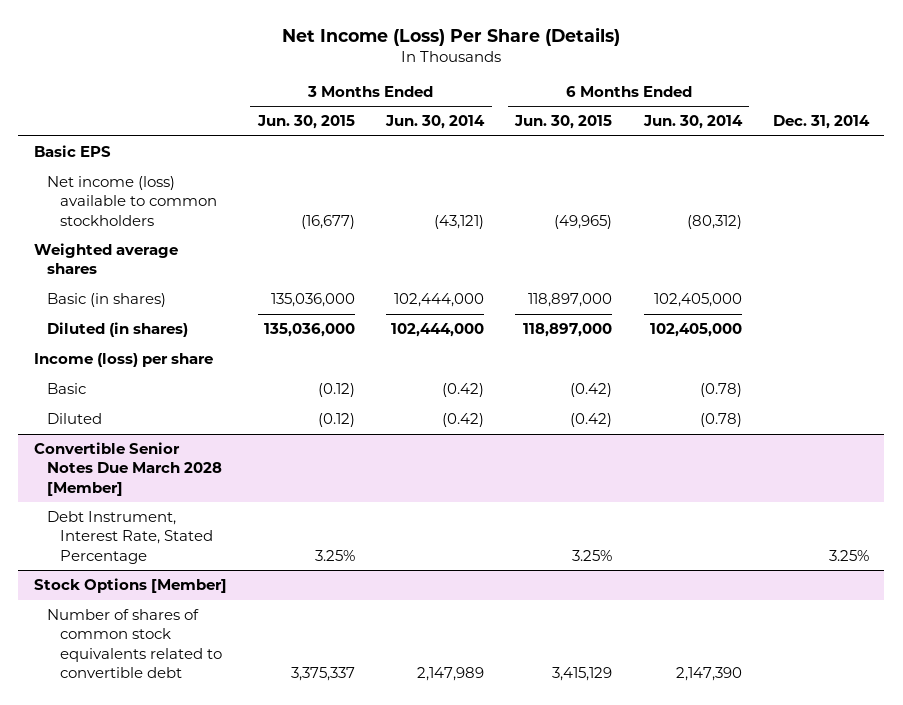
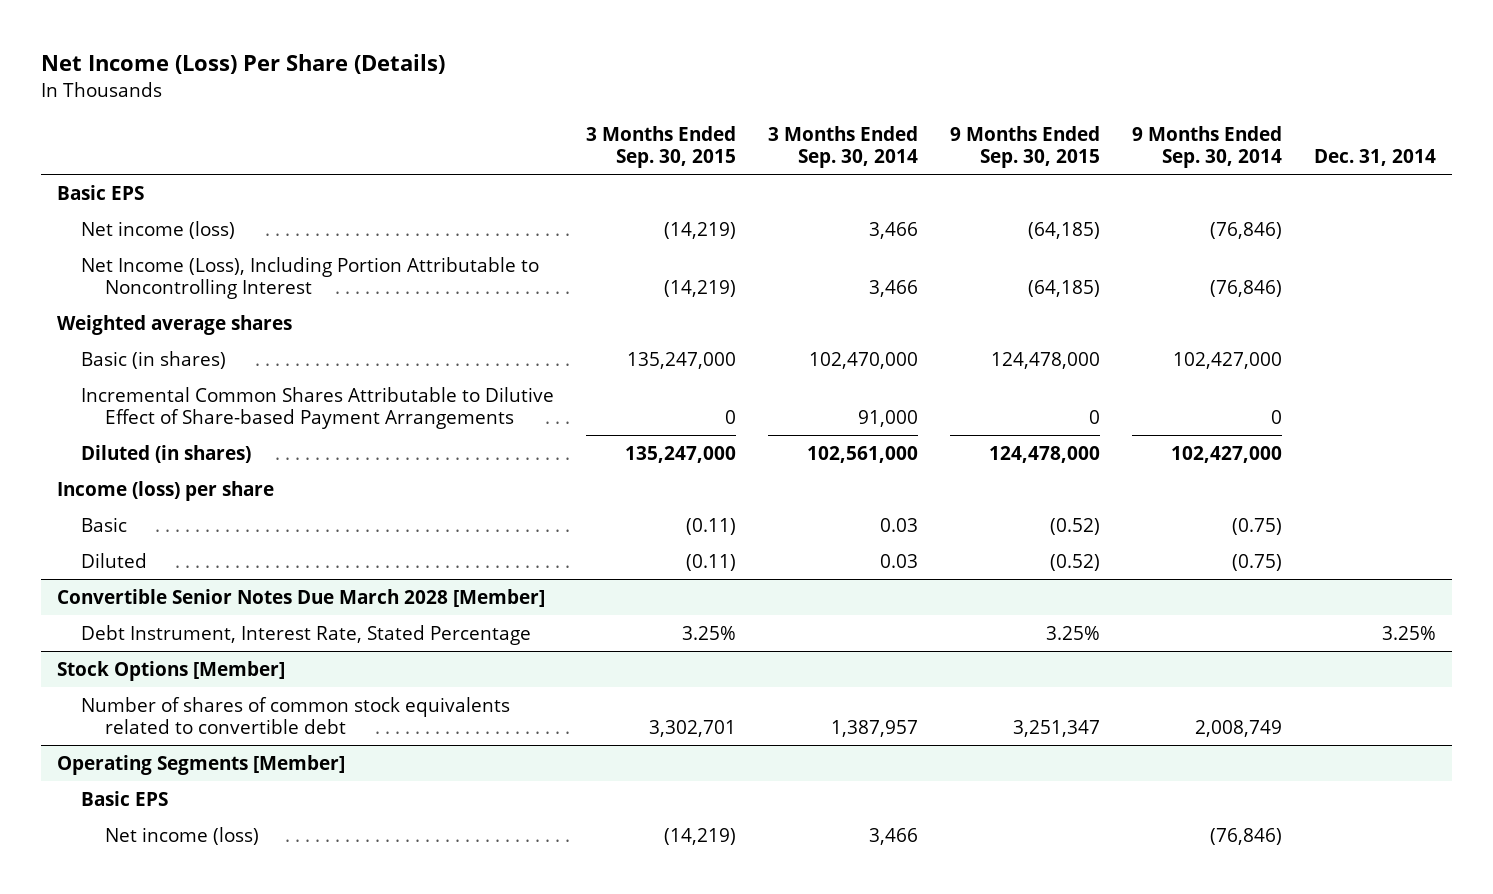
- | 3 Months Ended Jun. 30, 2015 | 3 Months Ended Jun. 30, 2014 | 6 Months Ended Jun. 30, 2015 | 6 Months Ended Jun. 30, 2014 | Dec. 31, 2014
+ | 3 Months Ended Sep. 30, 2015 | 3 Months Ended Sep. 30, 2014 | 9 Months Ended Sep. 30, 2015 | 9 Months Ended Sep. 30, 2014 | Dec. 31, 2014
- Net income (loss) available to common stockholders | (16,677) | (43,121) | (49,965) | (80,312) |
+ Net income (loss) | (14,219) | 3,466 | (64,185) | (76,846) |
+ Net Income (Loss), Including Portion Attributable to Noncontrolling Interest | (14,219) | 3,466 | (64,185) | (76,846) |
+ Incremental Common Shares Attributable to Dilutive Effect of Share-based Payment Arrangements | 0 | 91,000 | 0 | 0 |
+ Operating Segments [Member]
+ Basic EPS
+ Net income (loss) | (14,219) | 3,466 | | (76,846) |

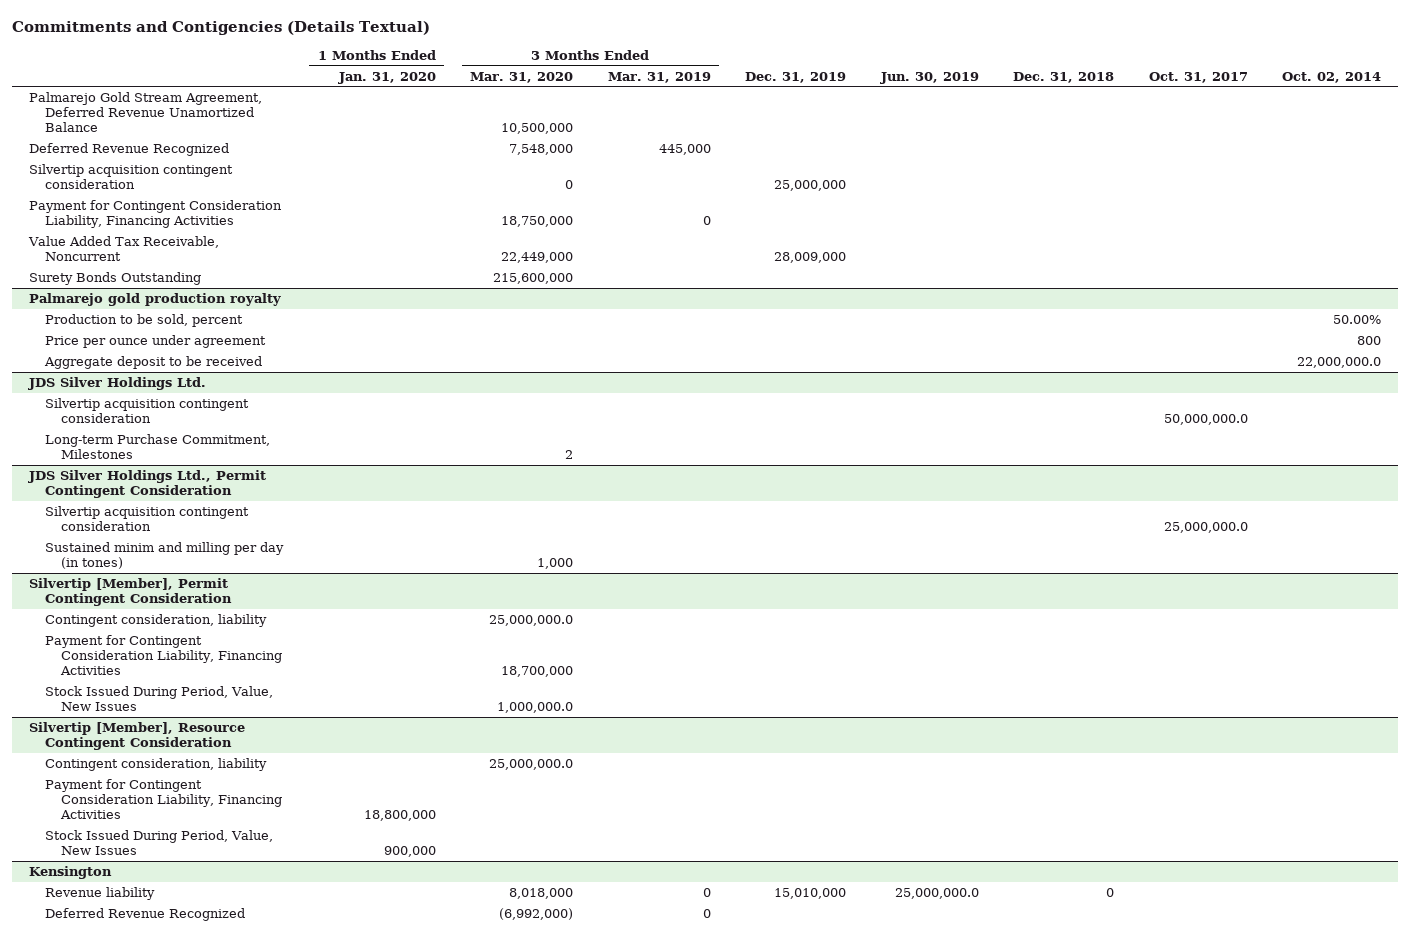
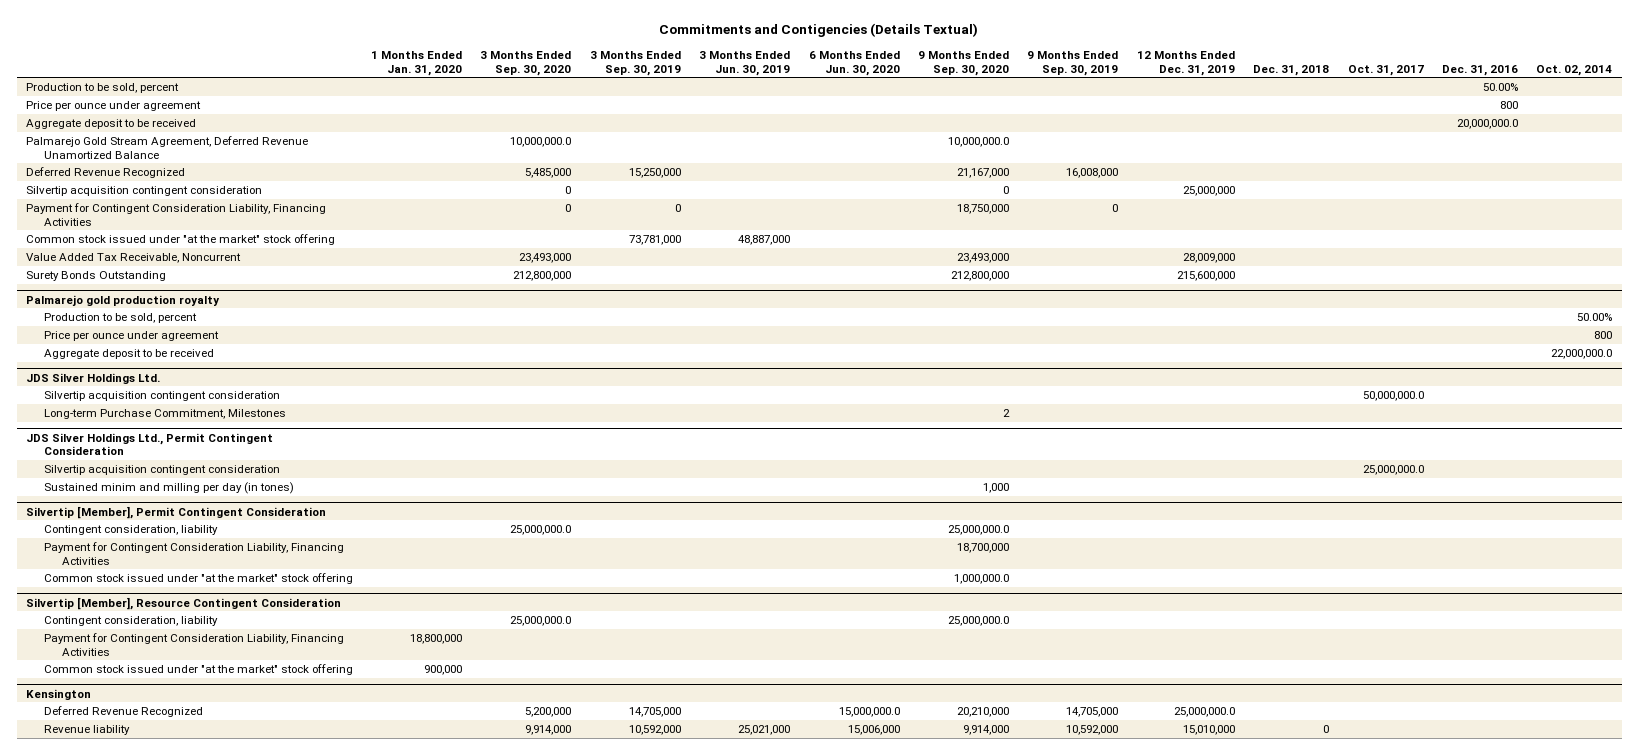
- | 1 Months Ended Jan. 31, 2020 | 3 Months Ended Mar. 31, 2020 | 3 Months Ended Mar. 31, 2019 | Dec. 31, 2019 | Jun. 30, 2019 | Dec. 31, 2018 | Oct. 31, 2017 | Oct. 02, 2014
+ | 1 Months Ended Jan. 31, 2020 | 3 Months Ended Sep. 30, 2020 | 3 Months Ended Sep. 30, 2019 | 3 Months Ended Jun. 30, 2019 | 6 Months Ended Jun. 30, 2020 | 9 Months Ended Sep. 30, 2020 | 9 Months Ended Sep. 30, 2019 | 12 Months Ended Dec. 31, 2019 | Dec. 31, 2018 | Oct. 31, 2017 | Dec. 31, 2016 | Oct. 02, 2014
+ Production to be sold, percent | | | | | | | | | | | 50.00% |
+ Price per ounce under agreement | | | | | | | | | | | 800 |
+ Aggregate deposit to be received | | | | | | | | | | | 20,000,000.0 |
+ Common stock issued under "at the market" stock offering | | | 73,781,000 | 48,887,000 | | | | | | | |
@ Silvertip [Member], Permit Contingent Consideration
- Stock Issued During Period, Value, New Issues | | 1,000,000.0 | | | | | |
+ Common stock issued under "at the market" stock offering | | | | | | 1,000,000.0 | | | | | |
@ Silvertip [Member], Resource Contingent Consideration
- Stock Issued During Period, Value, New Issues | 900,000 | | | | | | |
+ Common stock issued under "at the market" stock offering | 900,000 | | | | | | | | | | |
@ Kensington
moved down: Revenue liability | | 9,914,000 | 10,592,000 | 25,021,000 | 15,006,000 | 9,914,000 | 10,592,000 | 15,010,000 | 0 | | |

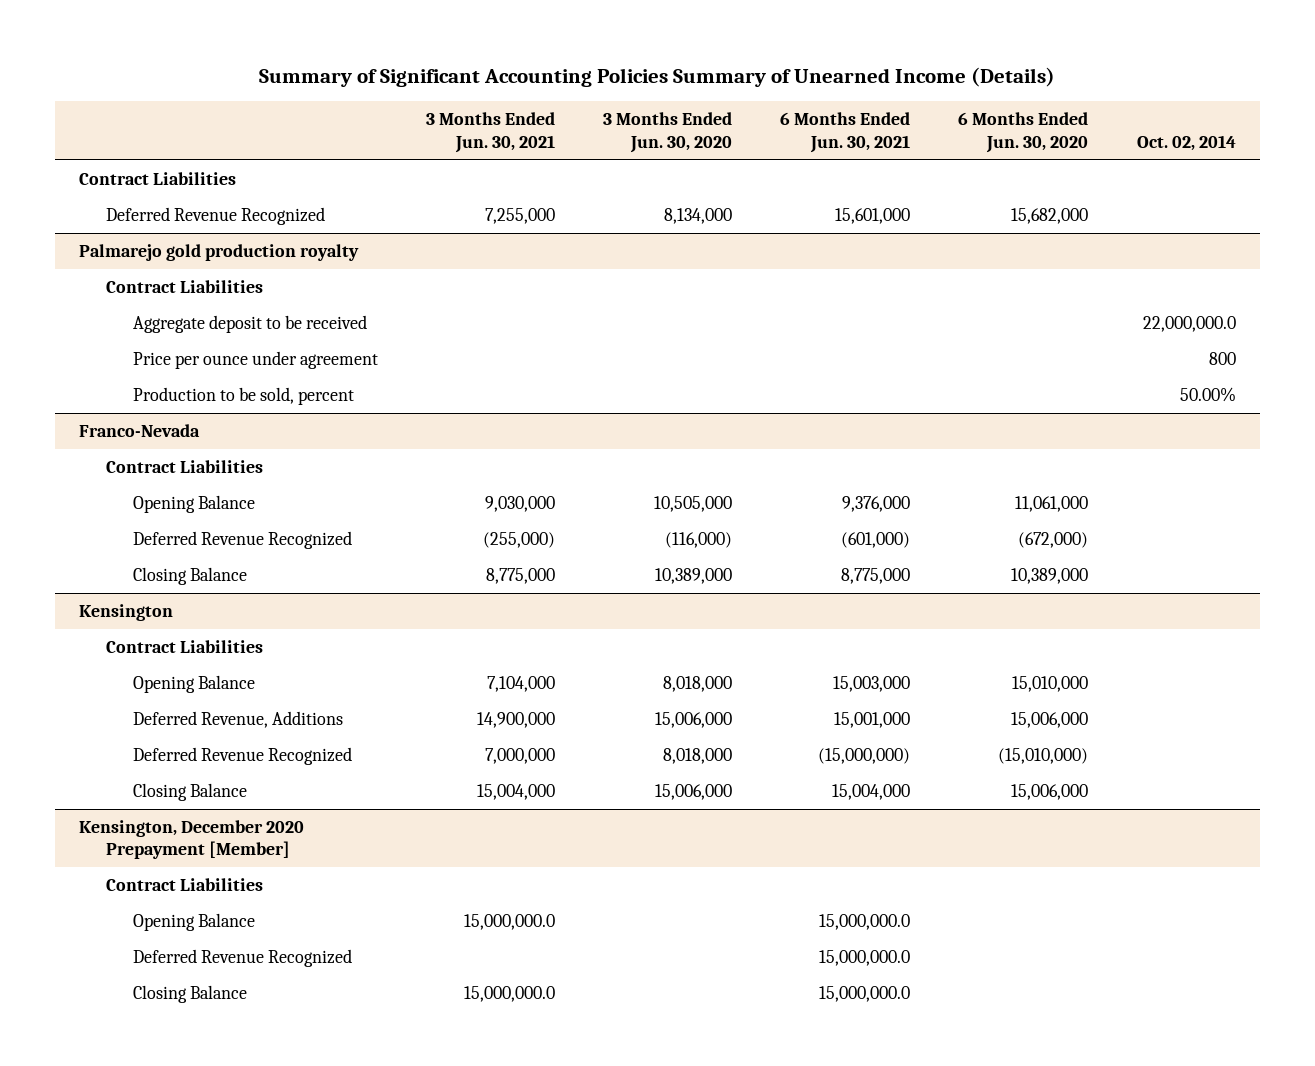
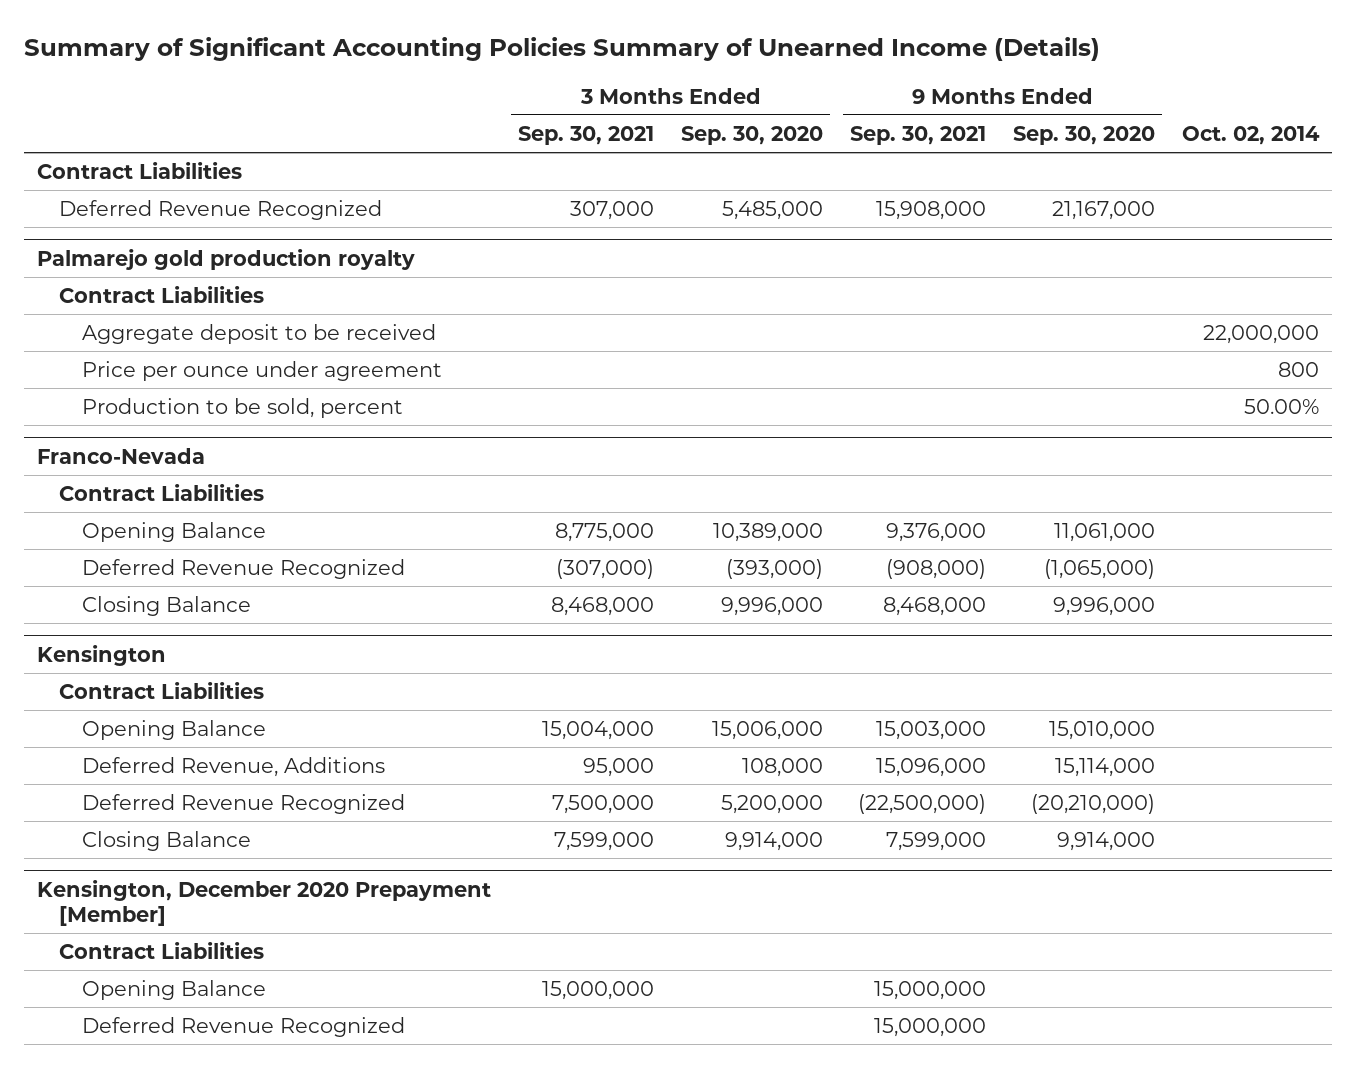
- | 3 Months Ended Jun. 30, 2021 | 3 Months Ended Jun. 30, 2020 | 6 Months Ended Jun. 30, 2021 | 6 Months Ended Jun. 30, 2020 | Oct. 02, 2014
+ | 3 Months Ended Sep. 30, 2021 | 3 Months Ended Sep. 30, 2020 | 9 Months Ended Sep. 30, 2021 | 9 Months Ended Sep. 30, 2020 | Oct. 02, 2014
@ Palmarejo gold production royalty
- Aggregate deposit to be received | | | | | 22,000,000.0
+ Aggregate deposit to be received | | | | | 22,000,000
@ Kensington, December 2020 Prepayment [Member]
- Closing Balance | 15,000,000.0 | | 15,000,000.0 | |

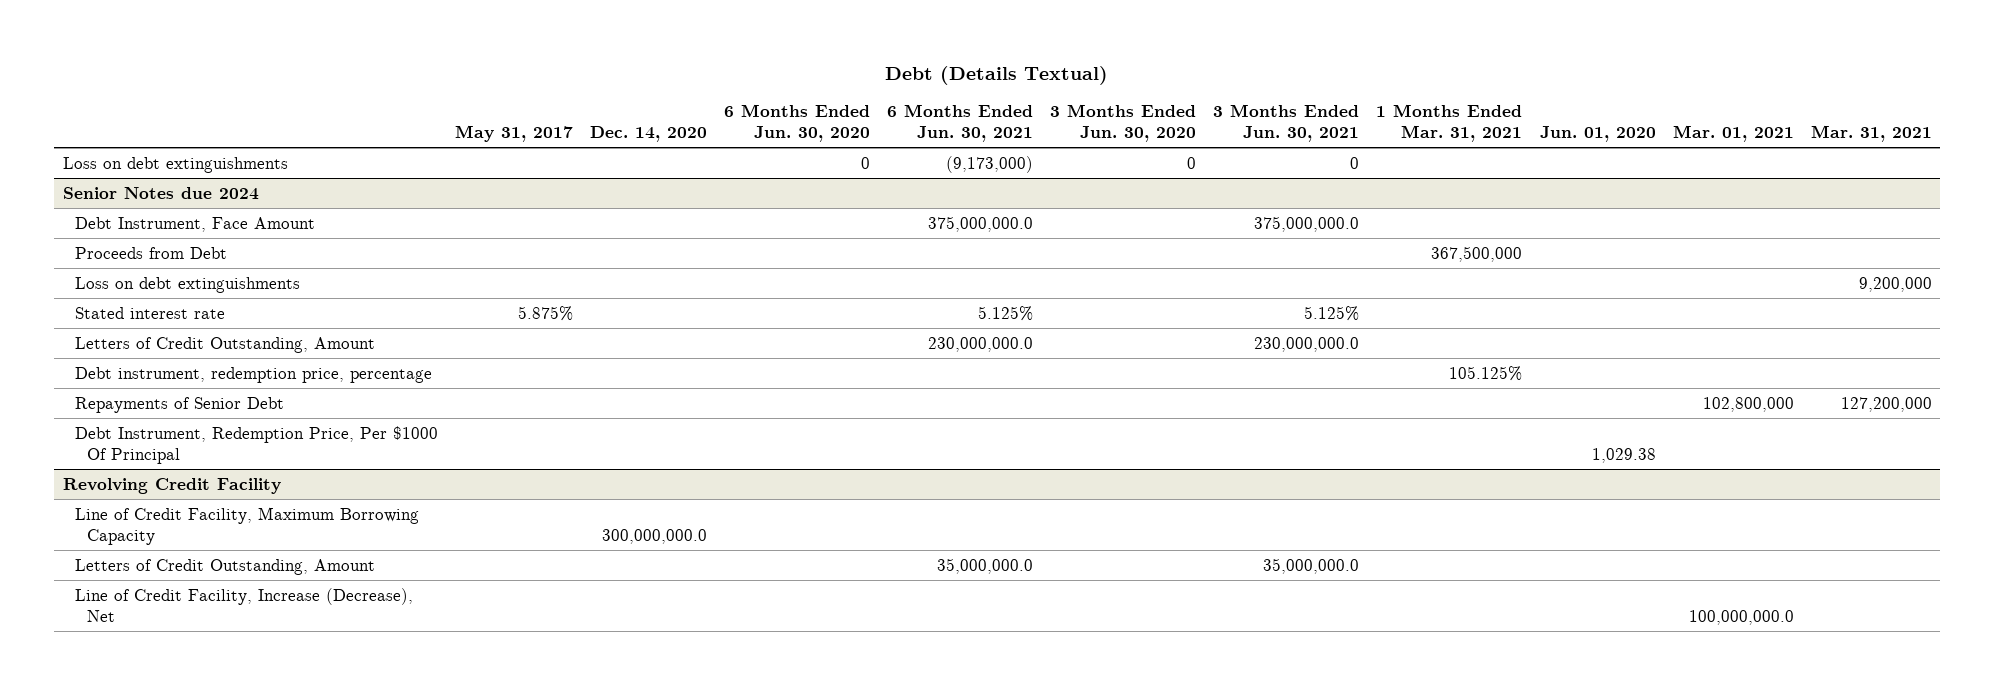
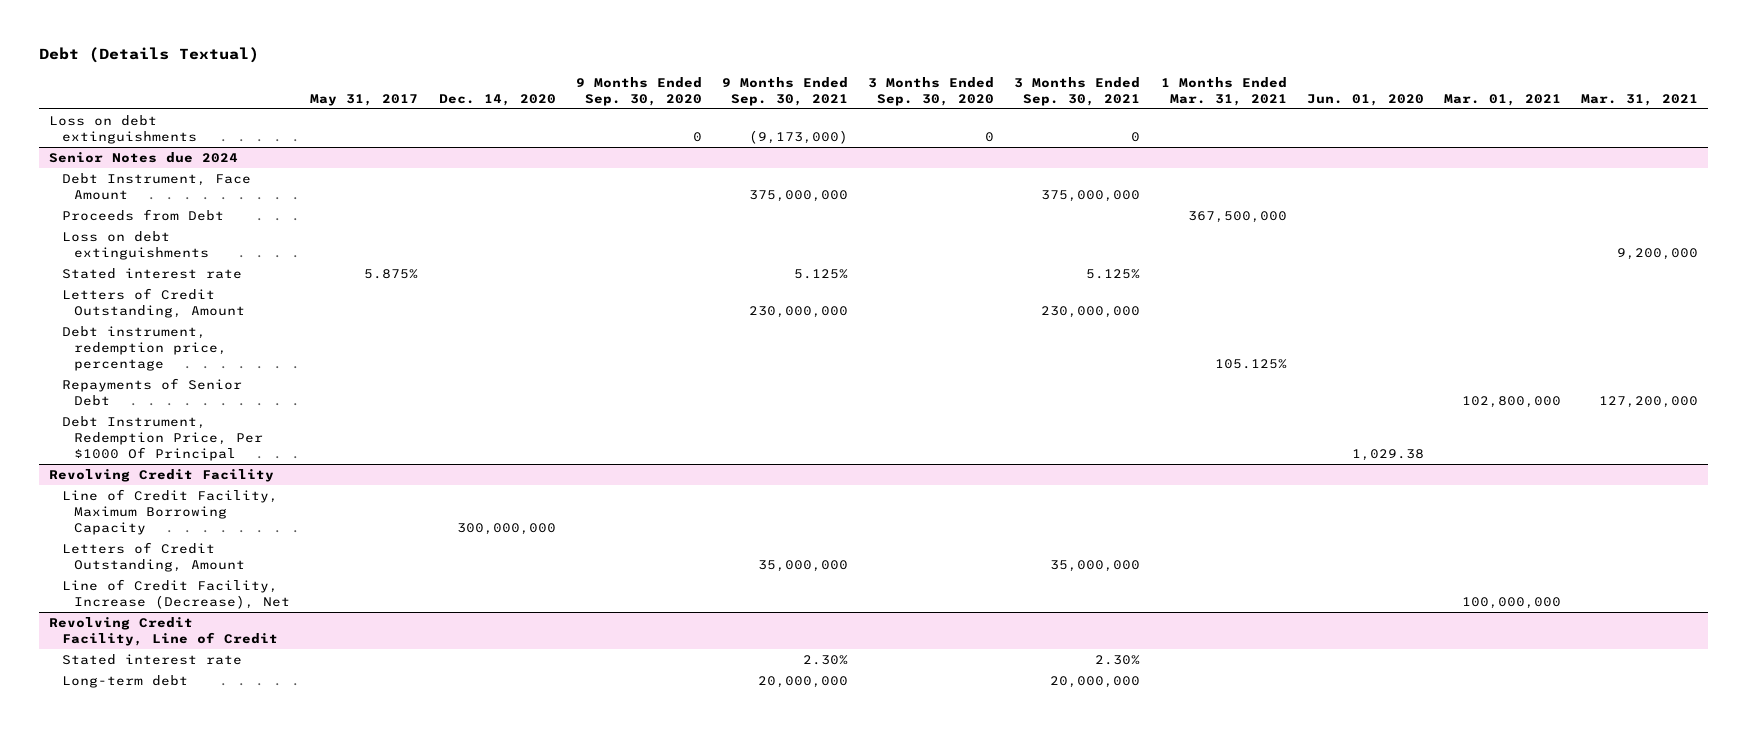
- | May 31, 2017 | Dec. 14, 2020 | 6 Months Ended Jun. 30, 2020 | 6 Months Ended Jun. 30, 2021 | 3 Months Ended Jun. 30, 2020 | 3 Months Ended Jun. 30, 2021 | 1 Months Ended Mar. 31, 2021 | Jun. 01, 2020 | Mar. 01, 2021 | Mar. 31, 2021
+ | May 31, 2017 | Dec. 14, 2020 | 9 Months Ended Sep. 30, 2020 | 9 Months Ended Sep. 30, 2021 | 3 Months Ended Sep. 30, 2020 | 3 Months Ended Sep. 30, 2021 | 1 Months Ended Mar. 31, 2021 | Jun. 01, 2020 | Mar. 01, 2021 | Mar. 31, 2021
@ Revolving Credit Facility
- Line of Credit Facility, Maximum Borrowing Capacity | | 300,000,000.0 | | | | | | | |
+ Line of Credit Facility, Maximum Borrowing Capacity | | 300,000,000 | | | | | | | |
- Line of Credit Facility, Increase (Decrease), Net | | | | | | | | | 100,000,000.0 |
+ Line of Credit Facility, Increase (Decrease), Net | | | | | | | | | 100,000,000 |
+ Revolving Credit Facility, Line of Credit
+ Stated interest rate | | | | 2.30% | | 2.30% | | | |
+ Long-term debt | | | | 20,000,000 | | 20,000,000 | | | |

